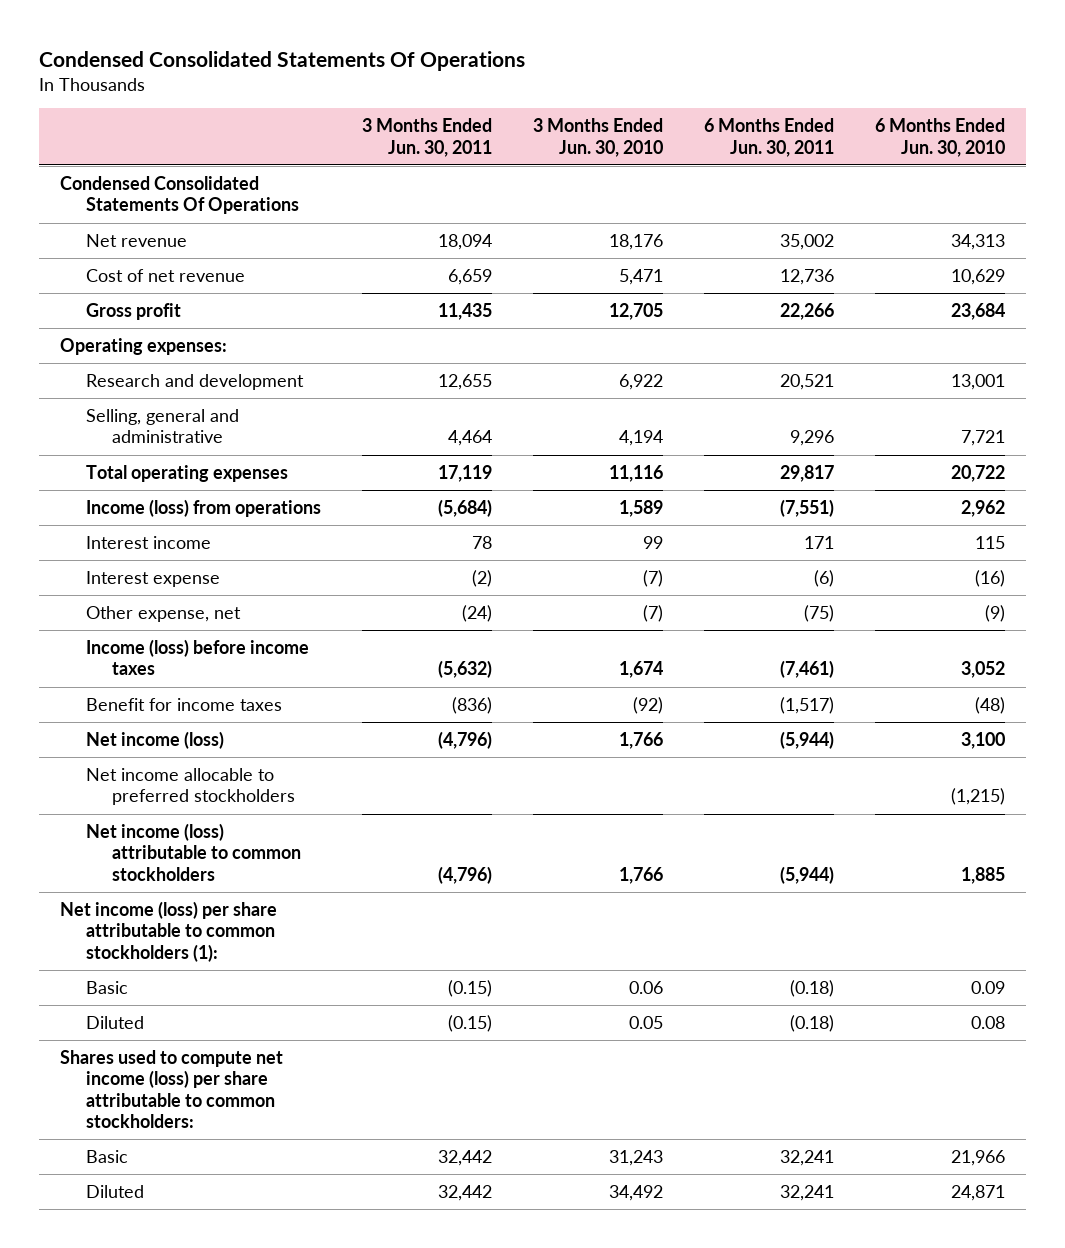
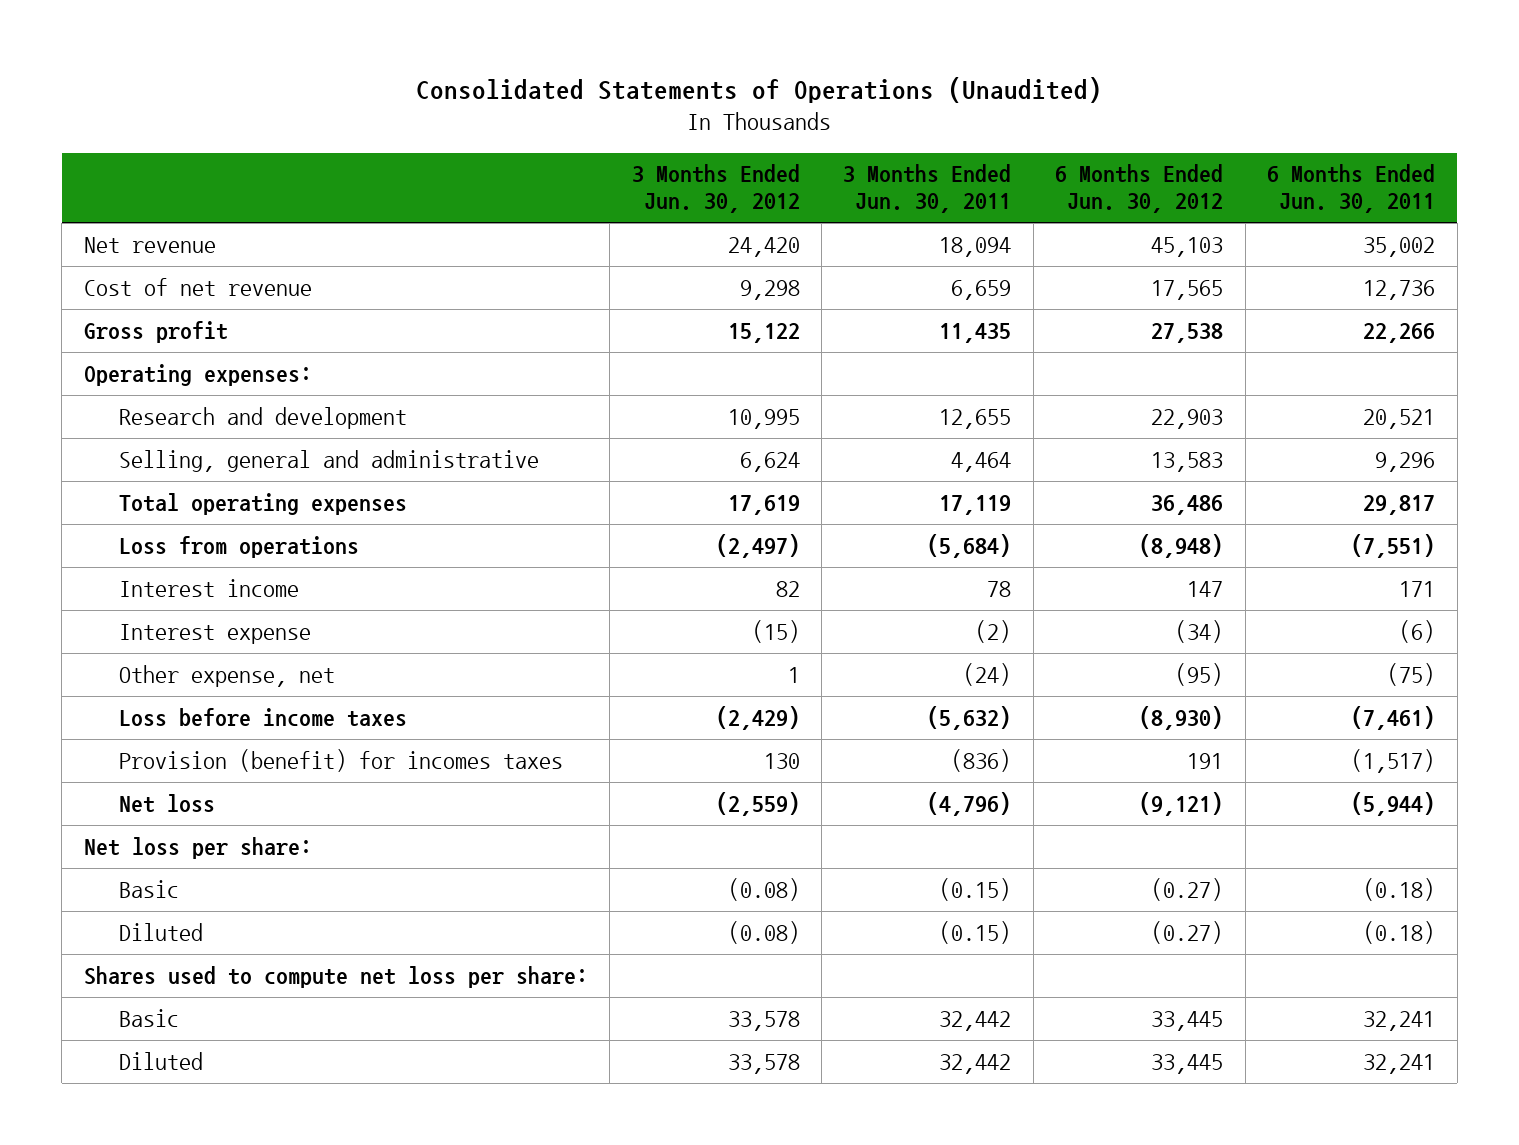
- Condensed Consolidated Statements Of Operations
+ Consolidated Statements of Operations (Unaudited)
- | 3 Months Ended Jun. 30, 2011 | 3 Months Ended Jun. 30, 2010 | 6 Months Ended Jun. 30, 2011 | 6 Months Ended Jun. 30, 2010
+ | 3 Months Ended Jun. 30, 2012 | 3 Months Ended Jun. 30, 2011 | 6 Months Ended Jun. 30, 2012 | 6 Months Ended Jun. 30, 2011
- Condensed Consolidated Statements Of Operations
- Income (loss) from operations | (5,684) | 1,589 | (7,551) | 2,962
+ Loss from operations | (2,497) | (5,684) | (8,948) | (7,551)
- Income (loss) before income taxes | (5,632) | 1,674 | (7,461) | 3,052
- Benefit for income taxes | (836) | (92) | (1,517) | (48)
- Net income (loss) | (4,796) | 1,766 | (5,944) | 3,100
- Net income allocable to preferred stockholders | | | | (1,215)
- Net income (loss) attributable to common stockholders | (4,796) | 1,766 | (5,944) | 1,885
- Net income (loss) per share attributable to common stockholders (1):
+ Loss before income taxes | (2,429) | (5,632) | (8,930) | (7,461)
+ Provision (benefit) for incomes taxes | 130 | (836) | 191 | (1,517)
+ Net loss | (2,559) | (4,796) | (9,121) | (5,944)
+ Net loss per share:
- Shares used to compute net income (loss) per share attributable to common stockholders:
+ Shares used to compute net loss per share:

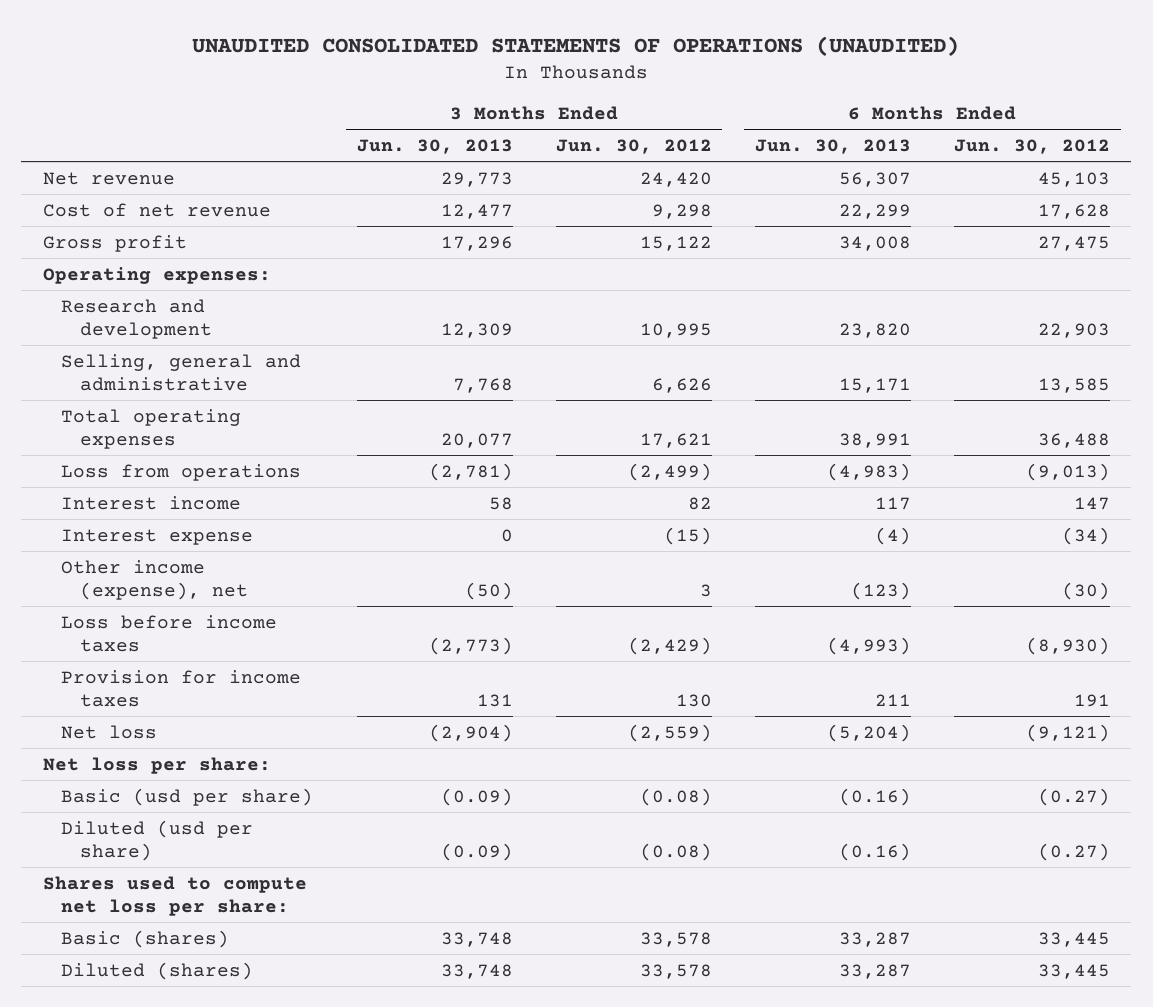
- Consolidated Statements of Operations (Unaudited)
+ UNAUDITED CONSOLIDATED STATEMENTS OF OPERATIONS (UNAUDITED)
- | 3 Months Ended Jun. 30, 2012 | 3 Months Ended Jun. 30, 2011 | 6 Months Ended Jun. 30, 2012 | 6 Months Ended Jun. 30, 2011
+ | 3 Months Ended Jun. 30, 2013 | 3 Months Ended Jun. 30, 2012 | 6 Months Ended Jun. 30, 2013 | 6 Months Ended Jun. 30, 2012
- Cost of net revenue | 9,298 | 6,659 | 17,565 | 12,736
- Gross profit | 15,122 | 11,435 | 27,538 | 22,266
+ Cost of net revenue | 12,477 | 9,298 | 22,299 | 17,628
+ Gross profit | 17,296 | 15,122 | 34,008 | 27,475
- Selling, general and administrative | 6,624 | 4,464 | 13,583 | 9,296
- Total operating expenses | 17,619 | 17,119 | 36,486 | 29,817
- Loss from operations | (2,497) | (5,684) | (8,948) | (7,551)
+ Selling, general and administrative | 7,768 | 6,626 | 15,171 | 13,585
+ Total operating expenses | 20,077 | 17,621 | 38,991 | 36,488
+ Loss from operations | (2,781) | (2,499) | (4,983) | (9,013)
- Other expense, net | 1 | (24) | (95) | (75)
+ Other income (expense), net | (50) | 3 | (123) | (30)
- Provision (benefit) for incomes taxes | 130 | (836) | 191 | (1,517)
+ Provision for income taxes | 131 | 130 | 211 | 191
- Basic | (0.08) | (0.15) | (0.27) | (0.18)
- Diluted | (0.08) | (0.15) | (0.27) | (0.18)
+ Basic (usd per share) | (0.09) | (0.08) | (0.16) | (0.27)
+ Diluted (usd per share) | (0.09) | (0.08) | (0.16) | (0.27)
- Basic | 33,578 | 32,442 | 33,445 | 32,241
- Diluted | 33,578 | 32,442 | 33,445 | 32,241
+ Basic (shares) | 33,748 | 33,578 | 33,287 | 33,445
+ Diluted (shares) | 33,748 | 33,578 | 33,287 | 33,445

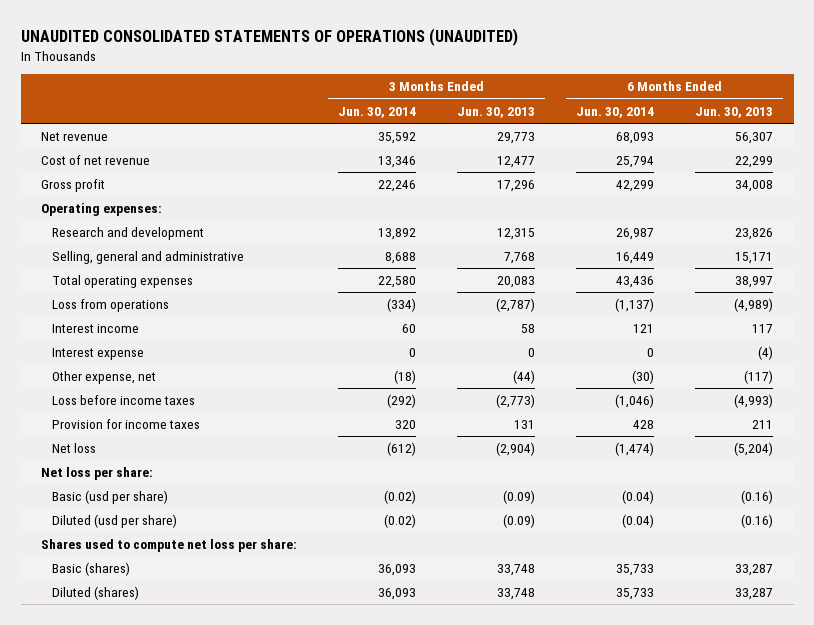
- | 3 Months Ended Jun. 30, 2013 | 3 Months Ended Jun. 30, 2012 | 6 Months Ended Jun. 30, 2013 | 6 Months Ended Jun. 30, 2012
+ | 3 Months Ended Jun. 30, 2014 | 3 Months Ended Jun. 30, 2013 | 6 Months Ended Jun. 30, 2014 | 6 Months Ended Jun. 30, 2013
- Research and development | 12,309 | 10,995 | 23,820 | 22,903
+ Research and development | 13,892 | 12,315 | 26,987 | 23,826
- Total operating expenses | 20,077 | 17,621 | 38,991 | 36,488
- Loss from operations | (2,781) | (2,499) | (4,983) | (9,013)
+ Total operating expenses | 22,580 | 20,083 | 43,436 | 38,997
+ Loss from operations | (334) | (2,787) | (1,137) | (4,989)
- Other income (expense), net | (50) | 3 | (123) | (30)
+ Other expense, net | (18) | (44) | (30) | (117)

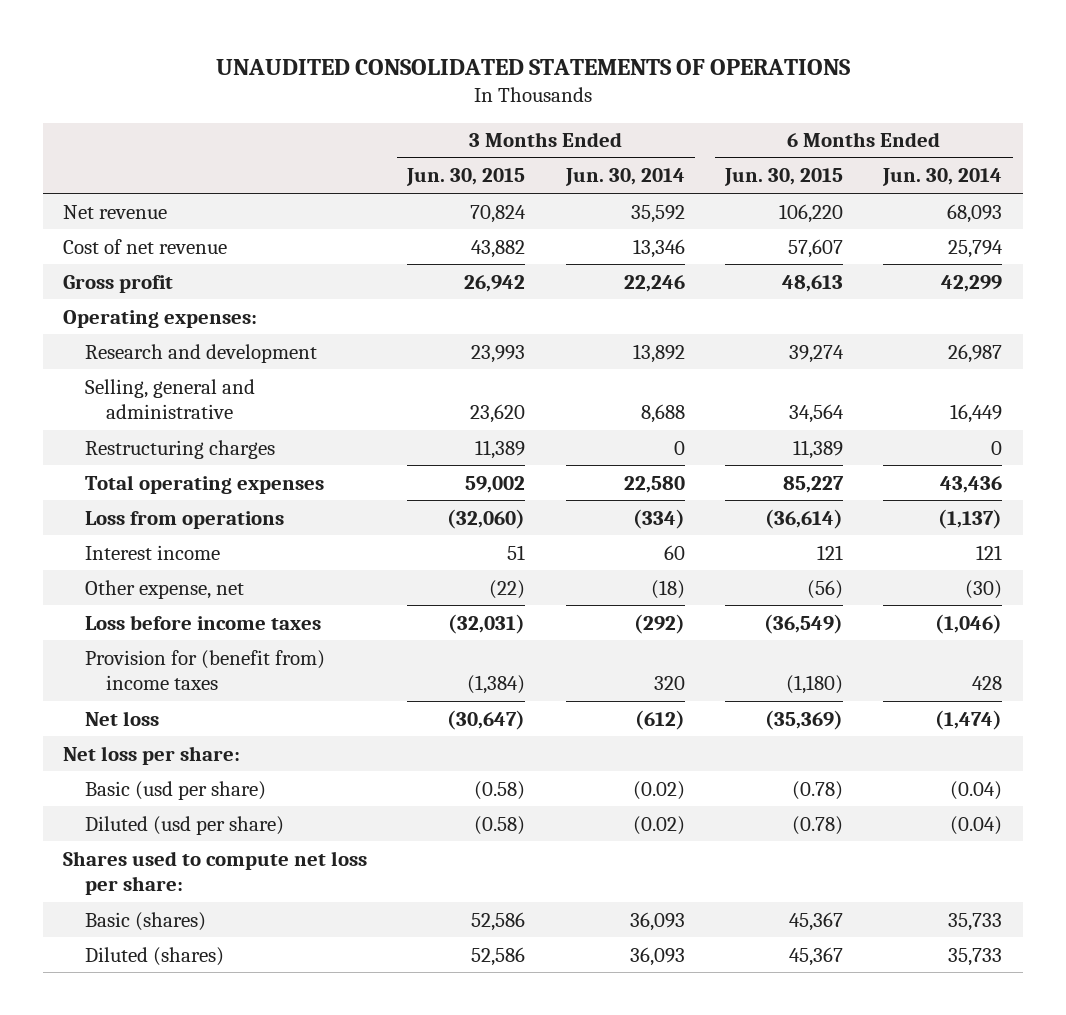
- UNAUDITED CONSOLIDATED STATEMENTS OF OPERATIONS (UNAUDITED)
+ UNAUDITED CONSOLIDATED STATEMENTS OF OPERATIONS
- | 3 Months Ended Jun. 30, 2014 | 3 Months Ended Jun. 30, 2013 | 6 Months Ended Jun. 30, 2014 | 6 Months Ended Jun. 30, 2013
+ | 3 Months Ended Jun. 30, 2015 | 3 Months Ended Jun. 30, 2014 | 6 Months Ended Jun. 30, 2015 | 6 Months Ended Jun. 30, 2014
+ Restructuring charges | 11,389 | 0 | 11,389 | 0
- Interest expense | 0 | 0 | 0 | (4)
- Provision for income taxes | 320 | 131 | 428 | 211
+ Provision for (benefit from) income taxes | (1,384) | 320 | (1,180) | 428

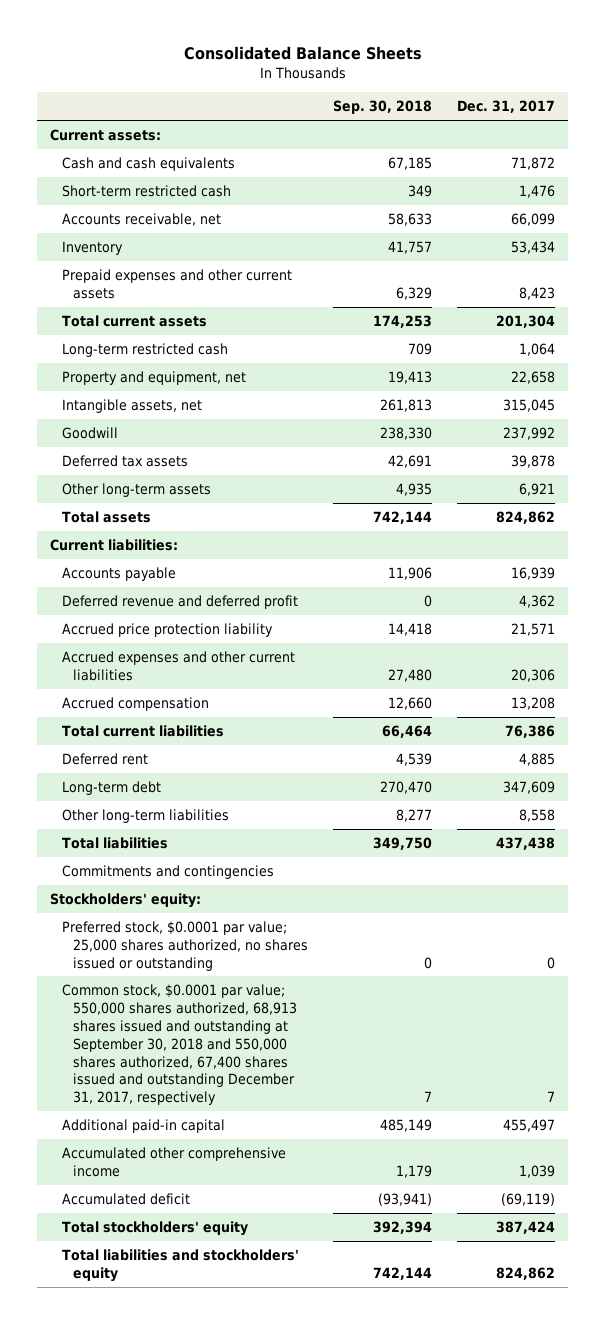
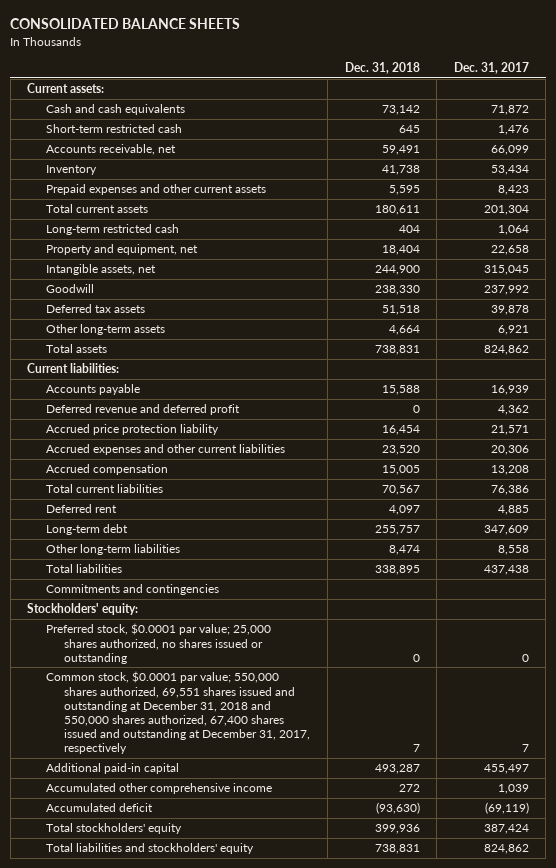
- Consolidated Balance Sheets
+ CONSOLIDATED BALANCE SHEETS
- | Sep. 30, 2018 | Dec. 31, 2017
+ | Dec. 31, 2018 | Dec. 31, 2017
- Common stock, $0.0001 par value; 550,000 shares authorized, 68,913 shares issued and outstanding at September 30, 2018 and 550,000 shares authorized, 67,400 shares issued and outstanding December 31, 2017, respectively | 7 | 7
+ Common stock, $0.0001 par value; 550,000 shares authorized, 69,551 shares issued and outstanding at December 31, 2018 and 550,000 shares authorized, 67,400 shares issued and outstanding at December 31, 2017, respectively | 7 | 7

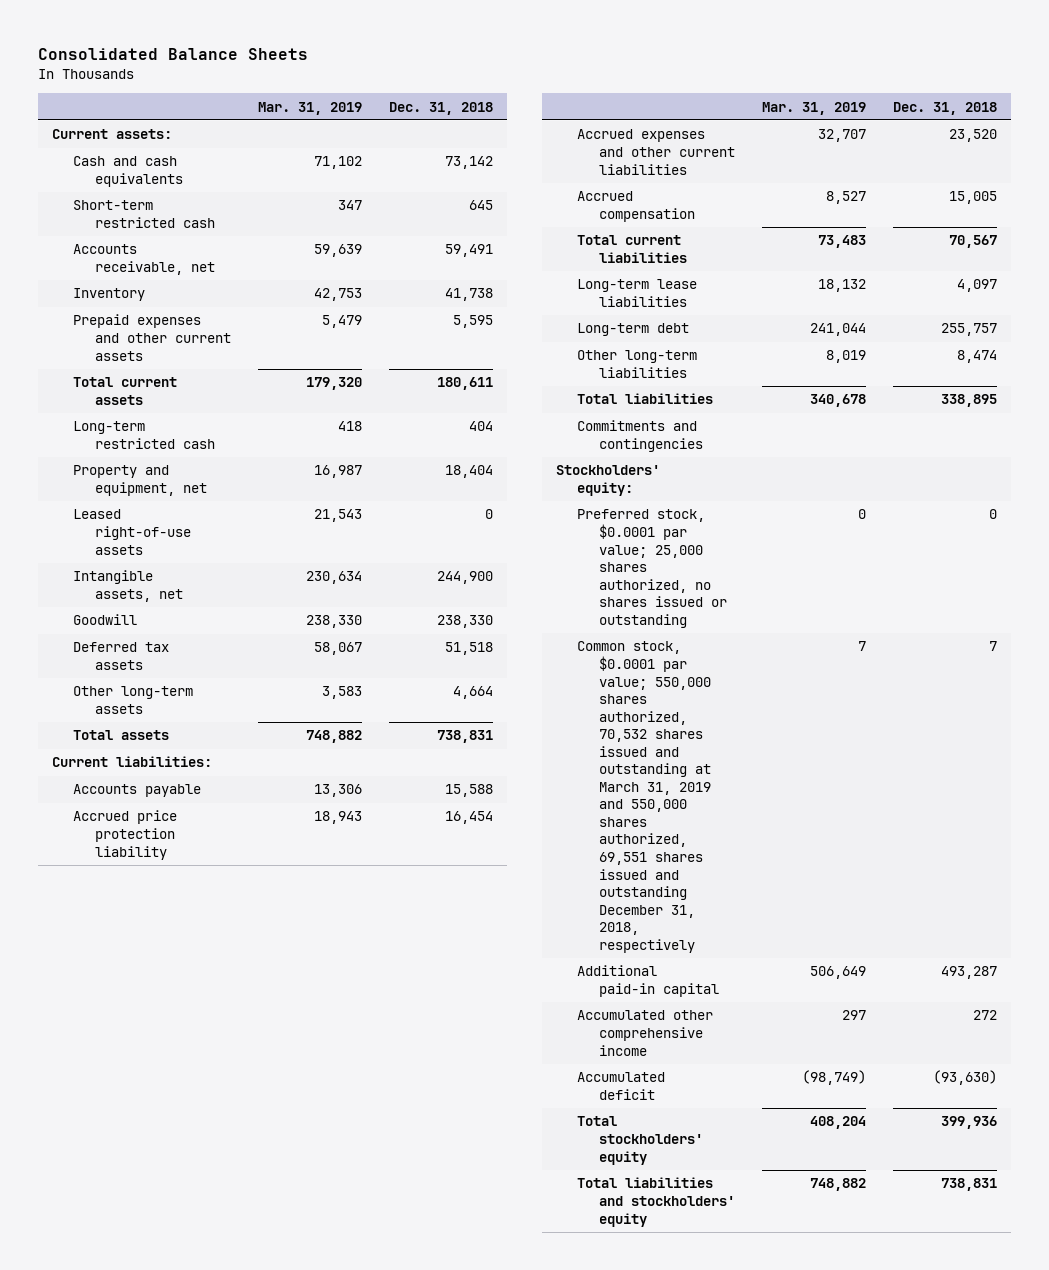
- CONSOLIDATED BALANCE SHEETS
+ Consolidated Balance Sheets
- | Dec. 31, 2018 | Dec. 31, 2017
+ | Mar. 31, 2019 | Dec. 31, 2018
+ Leased right-of-use assets | 21,543 | 0
- Deferred revenue and deferred profit | 0 | 4,362
- Deferred rent | 4,097 | 4,885
+ Long-term lease liabilities | 18,132 | 4,097
- Common stock, $0.0001 par value; 550,000 shares authorized, 69,551 shares issued and outstanding at December 31, 2018 and 550,000 shares authorized, 67,400 shares issued and outstanding at December 31, 2017, respectively | 7 | 7
+ Common stock, $0.0001 par value; 550,000 shares authorized, 70,532 shares issued and outstanding at March 31, 2019 and 550,000 shares authorized, 69,551 shares issued and outstanding December 31, 2018, respectively | 7 | 7

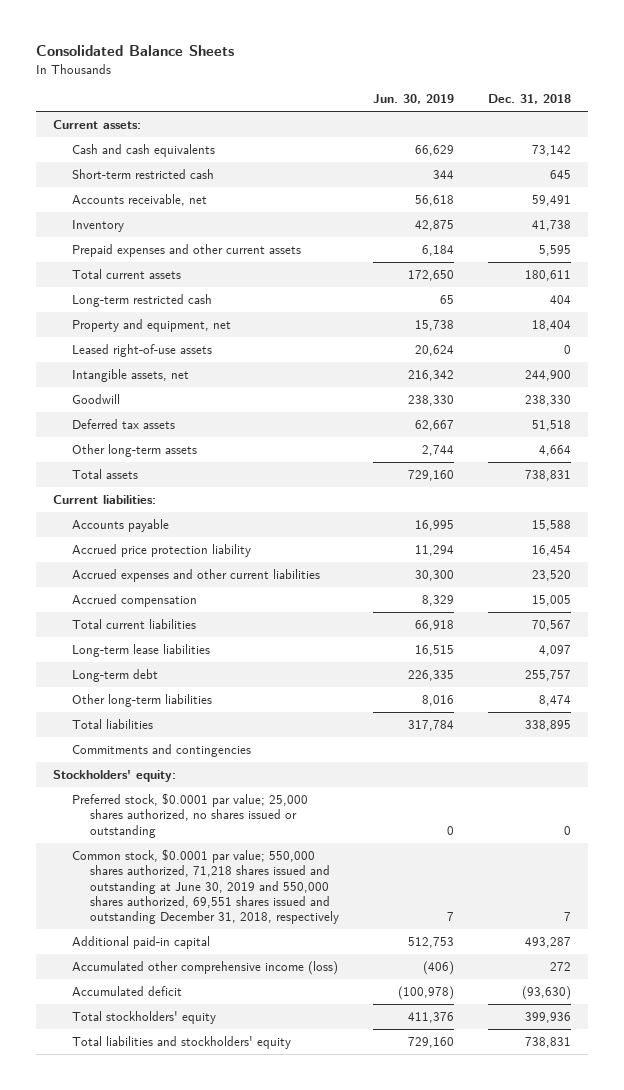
- | Mar. 31, 2019 | Dec. 31, 2018
+ | Jun. 30, 2019 | Dec. 31, 2018
- Common stock, $0.0001 par value; 550,000 shares authorized, 70,532 shares issued and outstanding at March 31, 2019 and 550,000 shares authorized, 69,551 shares issued and outstanding December 31, 2018, respectively | 7 | 7
+ Common stock, $0.0001 par value; 550,000 shares authorized, 71,218 shares issued and outstanding at June 30, 2019 and 550,000 shares authorized, 69,551 shares issued and outstanding December 31, 2018, respectively | 7 | 7
- Accumulated other comprehensive income | 297 | 272
+ Accumulated other comprehensive income (loss) | (406) | 272

